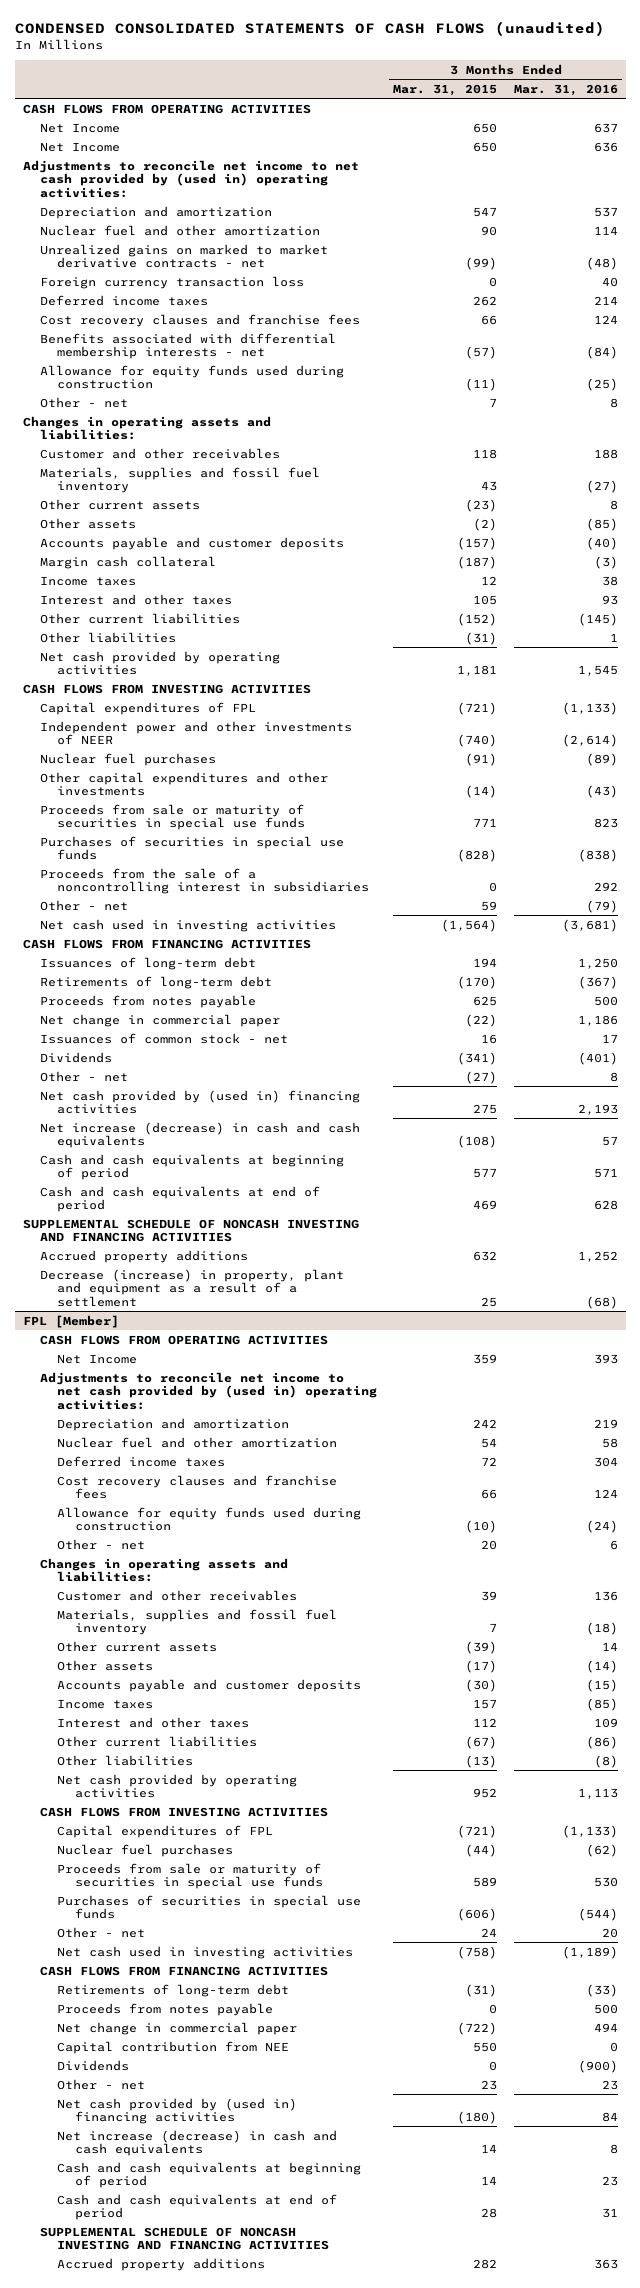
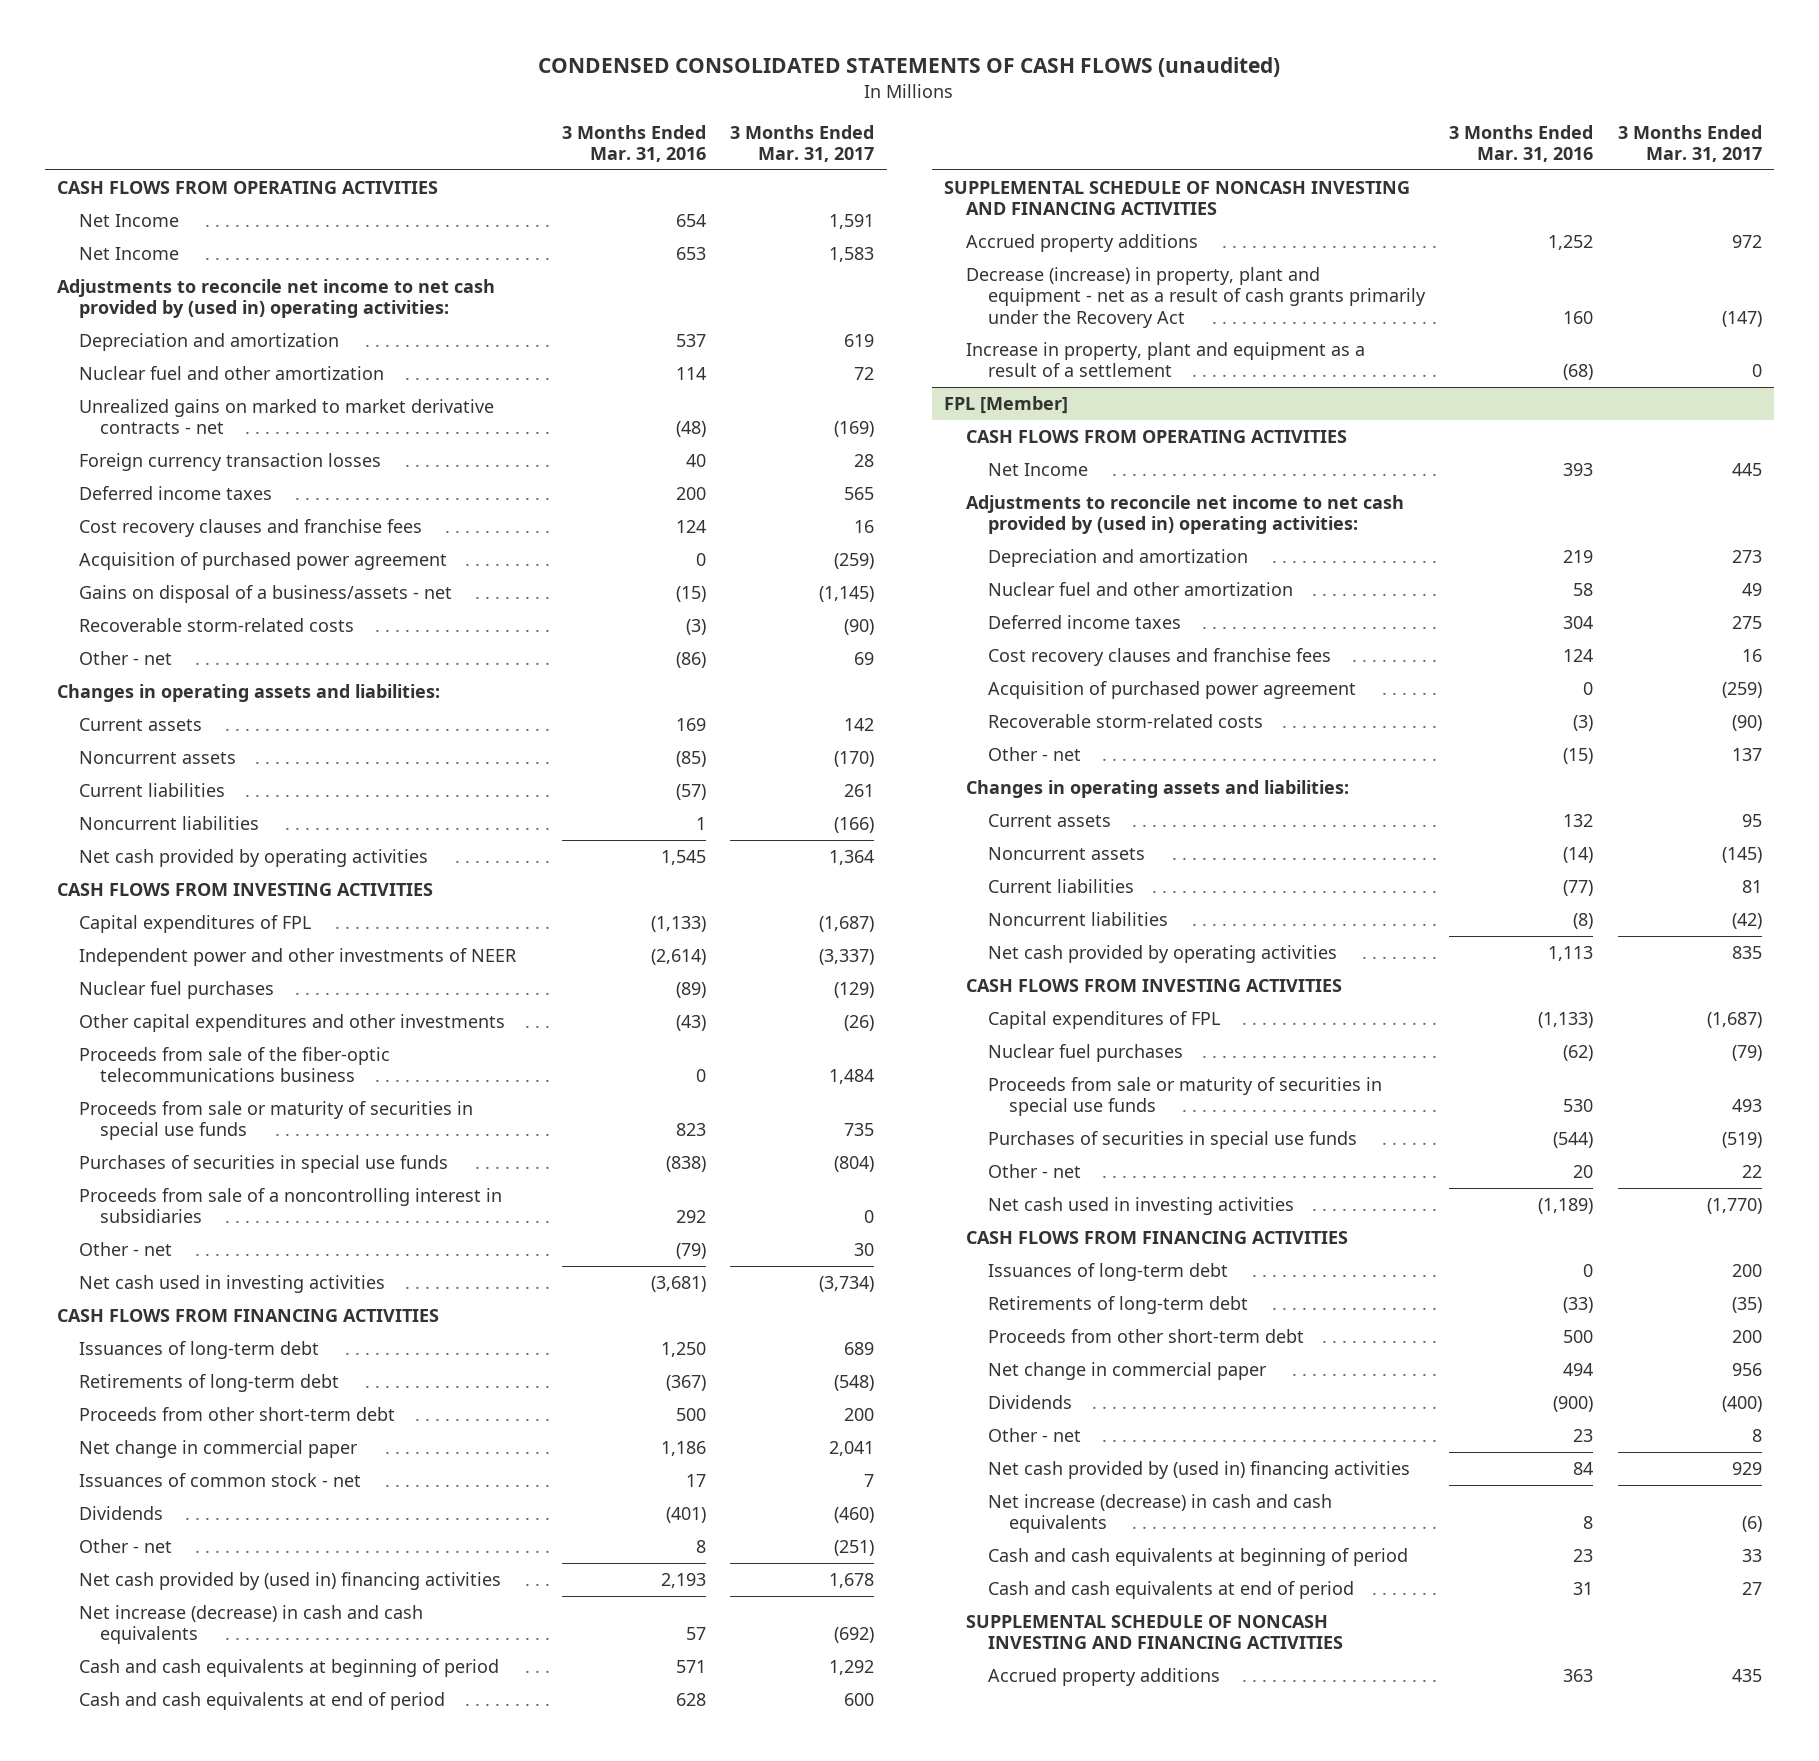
- | 3 Months Ended Mar. 31, 2015 | 3 Months Ended Mar. 31, 2016
+ | 3 Months Ended Mar. 31, 2016 | 3 Months Ended Mar. 31, 2017
- Net Income | 650 | 637
- Net Income | 650 | 636
+ Net Income | 654 | 1,591
+ Net Income | 653 | 1,583
- Foreign currency transaction loss | 0 | 40
- Deferred income taxes | 262 | 214
+ Foreign currency transaction losses | 40 | 28
+ Deferred income taxes | 200 | 565
- Benefits associated with differential membership interests - net | (57) | (84)
- Allowance for equity funds used during construction | (11) | (25)
- Other - net | 7 | 8
+ Acquisition of purchased power agreement | 0 | (259)
+ Gains on disposal of a business/assets - net | (15) | (1,145)
+ Recoverable storm-related costs | (3) | (90)
+ Other - net | (86) | 69
- Customer and other receivables | 118 | 188
- Materials, supplies and fossil fuel inventory | 43 | (27)
- Other current assets | (23) | 8
- Other assets | (2) | (85)
- Accounts payable and customer deposits | (157) | (40)
- Margin cash collateral | (187) | (3)
- Income taxes | 12 | 38
- Interest and other taxes | 105 | 93
- Other current liabilities | (152) | (145)
- Other liabilities | (31) | 1
+ Current assets | 169 | 142
+ Noncurrent assets | (85) | (170)
+ Current liabilities | (57) | 261
+ Noncurrent liabilities | 1 | (166)
+ Proceeds from sale of the fiber-optic telecommunications business | 0 | 1,484
- Proceeds from the sale of a noncontrolling interest in subsidiaries | 0 | 292
+ Proceeds from sale of a noncontrolling interest in subsidiaries | 292 | 0
- Proceeds from notes payable | 625 | 500
+ Proceeds from other short-term debt | 500 | 200
- Decrease (increase) in property, plant and equipment as a result of a settlement | 25 | (68)
+ Decrease (increase) in property, plant and equipment - net as a result of cash grants primarily under the Recovery Act | 160 | (147)
+ Increase in property, plant and equipment as a result of a settlement | (68) | 0
@ FPL [Member]
- Allowance for equity funds used during construction | (10) | (24)
- Other - net | 20 | 6
+ Acquisition of purchased power agreement | 0 | (259)
+ Recoverable storm-related costs | (3) | (90)
+ Other - net | (15) | 137
- Customer and other receivables | 39 | 136
- Materials, supplies and fossil fuel inventory | 7 | (18)
- Other current assets | (39) | 14
- Other assets | (17) | (14)
- Accounts payable and customer deposits | (30) | (15)
- Income taxes | 157 | (85)
- Interest and other taxes | 112 | 109
- Other current liabilities | (67) | (86)
- Other liabilities | (13) | (8)
+ Current assets | 132 | 95
+ Noncurrent assets | (14) | (145)
+ Current liabilities | (77) | 81
+ Noncurrent liabilities | (8) | (42)
+ Issuances of long-term debt | 0 | 200
- Proceeds from notes payable | 0 | 500
+ Proceeds from other short-term debt | 500 | 200
- Capital contribution from NEE | 550 | 0

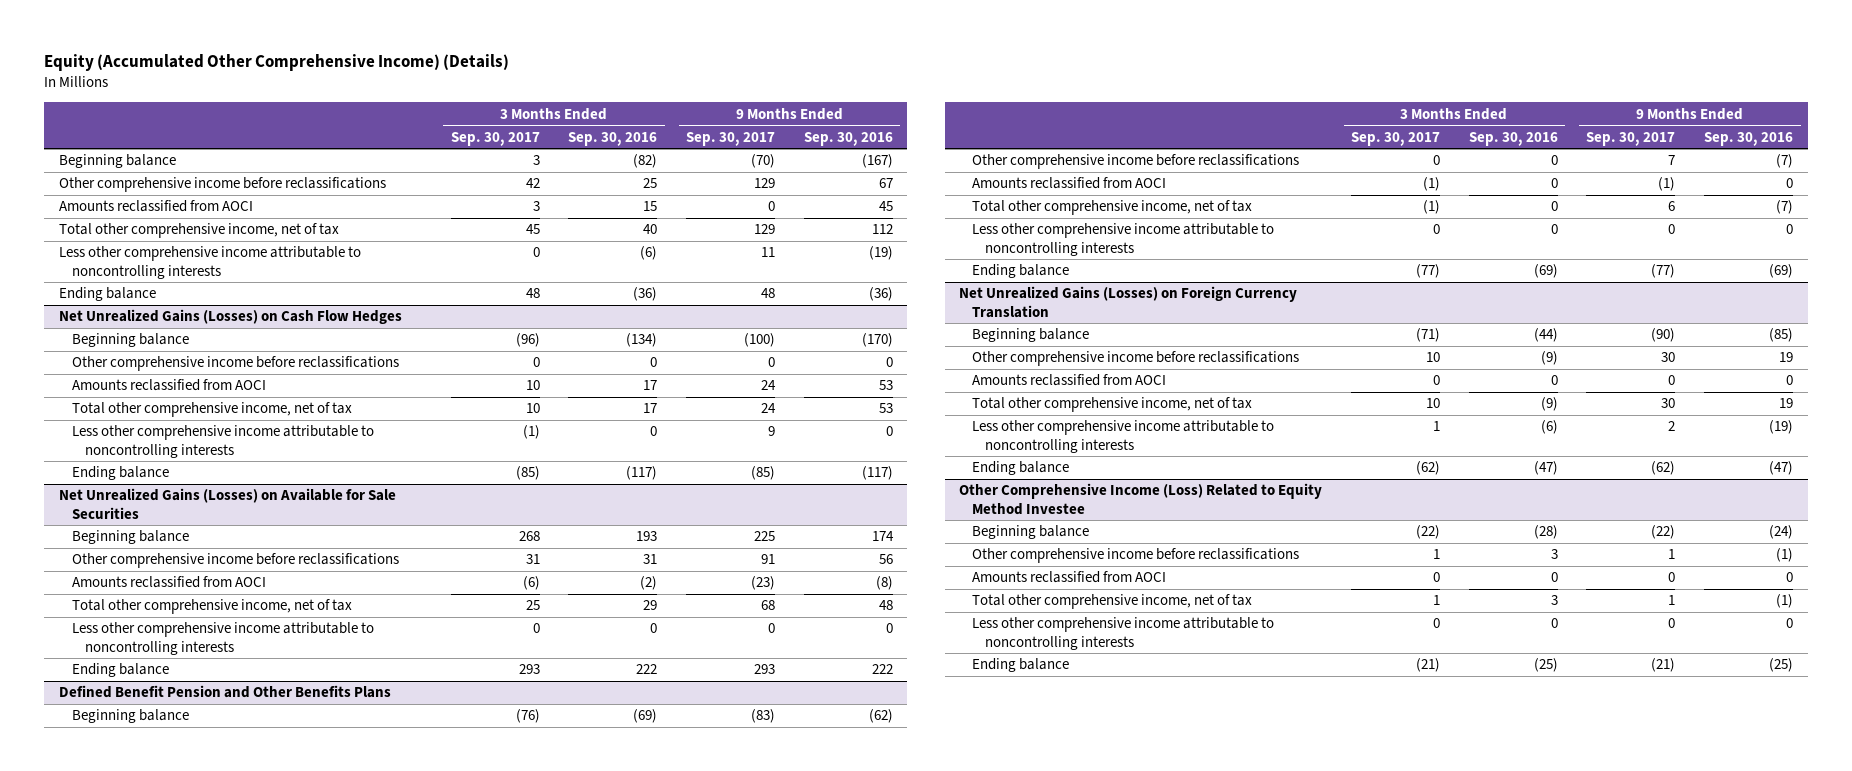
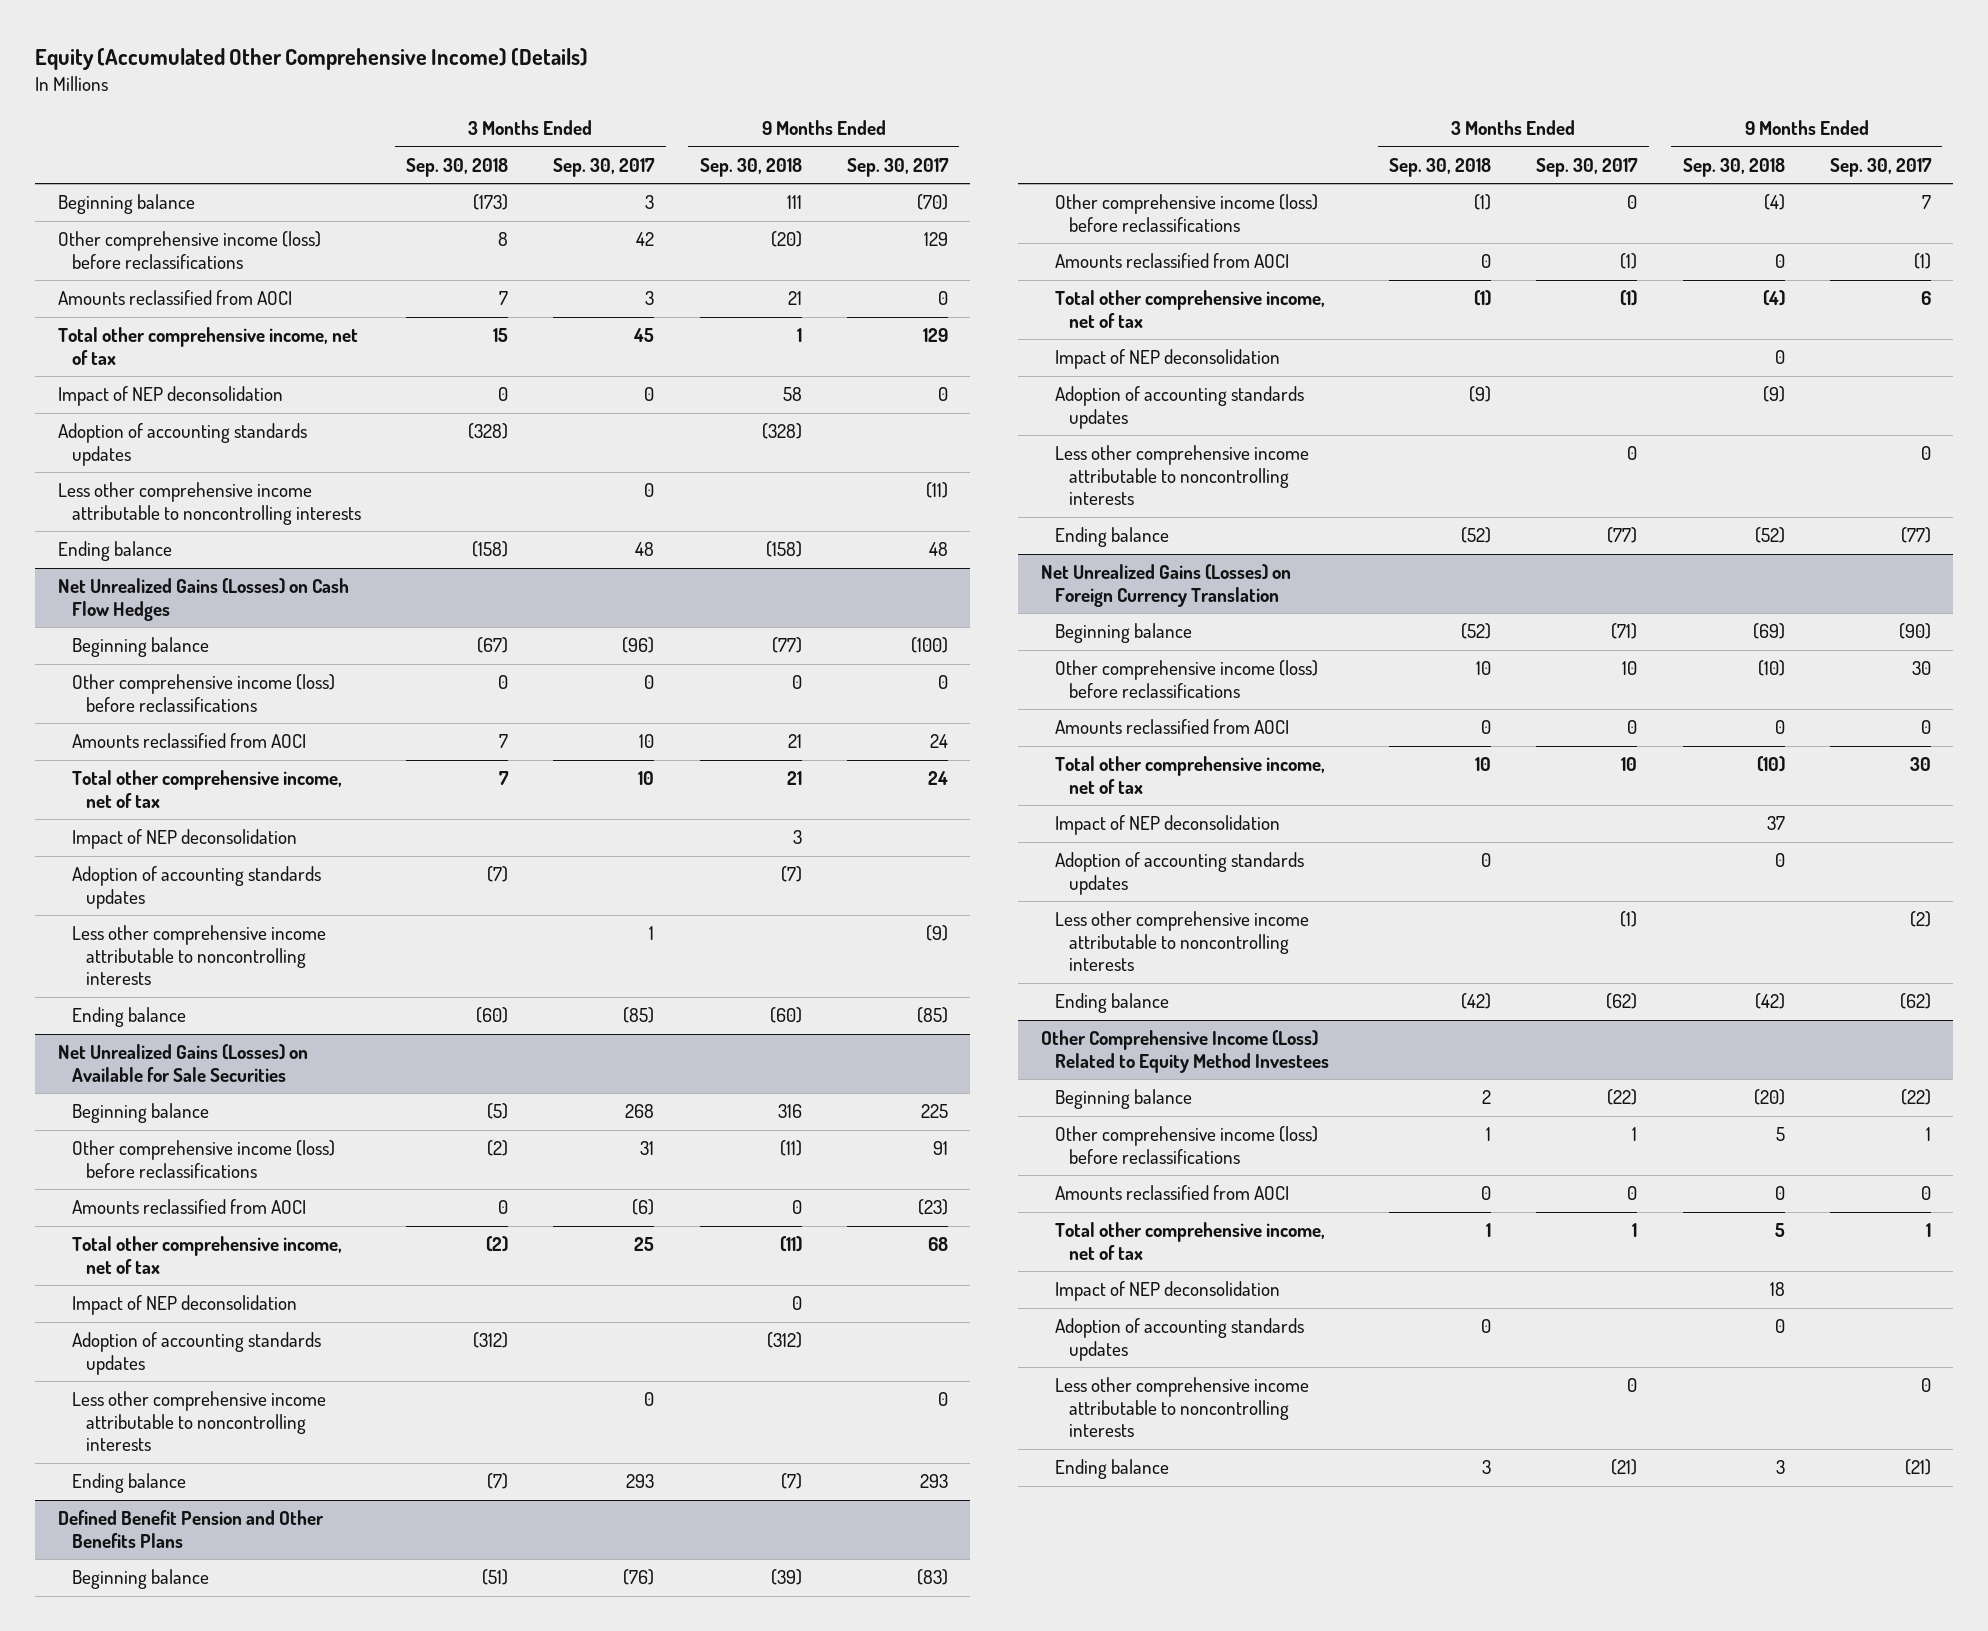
- | 3 Months Ended Sep. 30, 2017 | 3 Months Ended Sep. 30, 2016 | 9 Months Ended Sep. 30, 2017 | 9 Months Ended Sep. 30, 2016
+ | 3 Months Ended Sep. 30, 2018 | 3 Months Ended Sep. 30, 2017 | 9 Months Ended Sep. 30, 2018 | 9 Months Ended Sep. 30, 2017
- Other comprehensive income before reclassifications | 42 | 25 | 129 | 67
+ Other comprehensive income (loss) before reclassifications | 8 | 42 | (20) | 129
- Less other comprehensive income attributable to noncontrolling interests | 0 | (6) | 11 | (19)
+ Impact of NEP deconsolidation | 0 | 0 | 58 | 0
+ Adoption of accounting standards updates | (328) | | (328) |
+ Less other comprehensive income attributable to noncontrolling interests | | 0 | | (11)
@ Net Unrealized Gains (Losses) on Cash Flow Hedges
- Other comprehensive income before reclassifications | 0 | 0 | 0 | 0
+ Other comprehensive income (loss) before reclassifications | 0 | 0 | 0 | 0
- Less other comprehensive income attributable to noncontrolling interests | (1) | 0 | 9 | 0
+ Impact of NEP deconsolidation | | | 3 |
+ Adoption of accounting standards updates | (7) | | (7) |
+ Less other comprehensive income attributable to noncontrolling interests | | 1 | | (9)
@ Net Unrealized Gains (Losses) on Available for Sale Securities
- Other comprehensive income before reclassifications | 31 | 31 | 91 | 56
+ Other comprehensive income (loss) before reclassifications | (2) | 31 | (11) | 91
+ Impact of NEP deconsolidation | | | 0 |
+ Adoption of accounting standards updates | (312) | | (312) |
@ Defined Benefit Pension and Other Benefits Plans
- Other comprehensive income before reclassifications | 0 | 0 | 7 | (7)
+ Other comprehensive income (loss) before reclassifications | (1) | 0 | (4) | 7
+ Impact of NEP deconsolidation | | | 0 |
+ Adoption of accounting standards updates | (9) | | (9) |
@ Net Unrealized Gains (Losses) on Foreign Currency Translation
- Other comprehensive income before reclassifications | 10 | (9) | 30 | 19
+ Other comprehensive income (loss) before reclassifications | 10 | 10 | (10) | 30
- Less other comprehensive income attributable to noncontrolling interests | 1 | (6) | 2 | (19)
+ Impact of NEP deconsolidation | | | 37 |
+ Adoption of accounting standards updates | 0 | | 0 |
+ Less other comprehensive income attributable to noncontrolling interests | | (1) | | (2)
- Other Comprehensive Income (Loss) Related to Equity Method Investee
+ Other Comprehensive Income (Loss) Related to Equity Method Investees
- Other comprehensive income before reclassifications | 1 | 3 | 1 | (1)
+ Other comprehensive income (loss) before reclassifications | 1 | 1 | 5 | 1
+ Impact of NEP deconsolidation | | | 18 |
+ Adoption of accounting standards updates | 0 | | 0 |

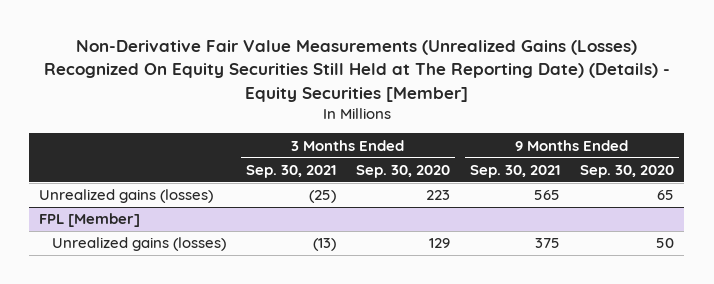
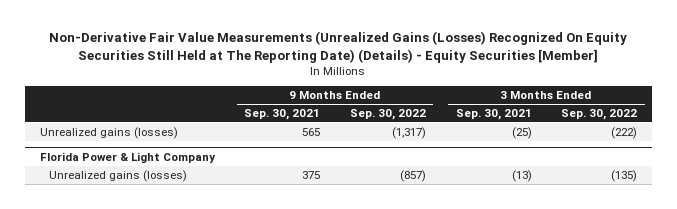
- | 3 Months Ended Sep. 30, 2021 | 3 Months Ended Sep. 30, 2020 | 9 Months Ended Sep. 30, 2021 | 9 Months Ended Sep. 30, 2020
+ | 9 Months Ended Sep. 30, 2021 | 9 Months Ended Sep. 30, 2022 | 3 Months Ended Sep. 30, 2021 | 3 Months Ended Sep. 30, 2022
- FPL [Member]
+ Florida Power & Light Company

